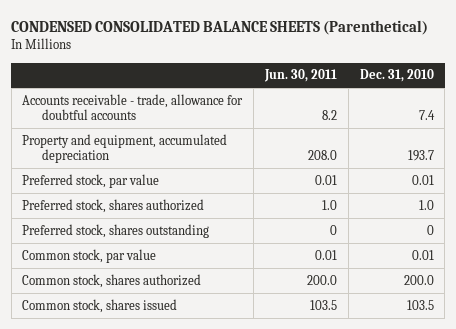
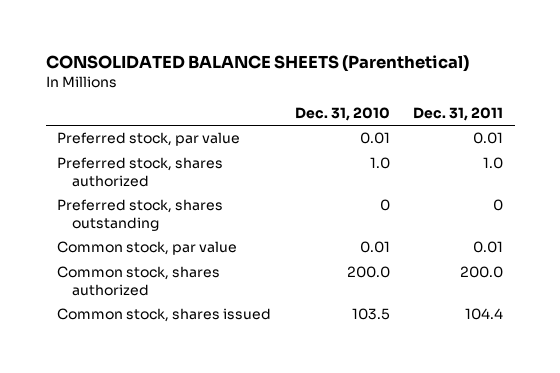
- CONDENSED CONSOLIDATED BALANCE SHEETS (Parenthetical)
+ CONSOLIDATED BALANCE SHEETS (Parenthetical)
- | Jun. 30, 2011 | Dec. 31, 2010
+ | Dec. 31, 2010 | Dec. 31, 2011
- Accounts receivable - trade, allowance for doubtful accounts | 8.2 | 7.4
- Property and equipment, accumulated depreciation | 208.0 | 193.7

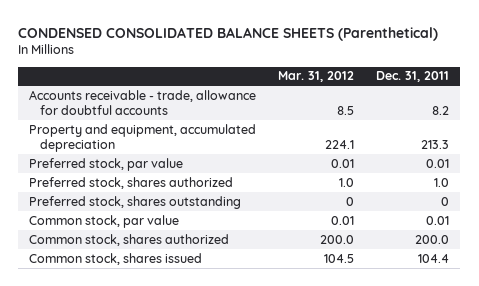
- CONSOLIDATED BALANCE SHEETS (Parenthetical)
+ CONDENSED CONSOLIDATED BALANCE SHEETS (Parenthetical)
- | Dec. 31, 2010 | Dec. 31, 2011
+ | Mar. 31, 2012 | Dec. 31, 2011
+ Accounts receivable - trade, allowance for doubtful accounts | 8.5 | 8.2
+ Property and equipment, accumulated depreciation | 224.1 | 213.3

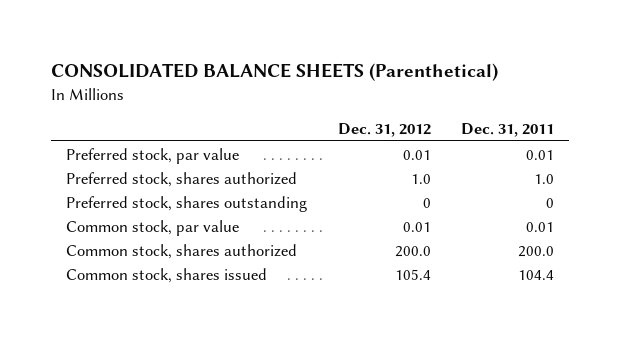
- CONDENSED CONSOLIDATED BALANCE SHEETS (Parenthetical)
+ CONSOLIDATED BALANCE SHEETS (Parenthetical)
- | Mar. 31, 2012 | Dec. 31, 2011
+ | Dec. 31, 2012 | Dec. 31, 2011
- Accounts receivable - trade, allowance for doubtful accounts | 8.5 | 8.2
- Property and equipment, accumulated depreciation | 224.1 | 213.3

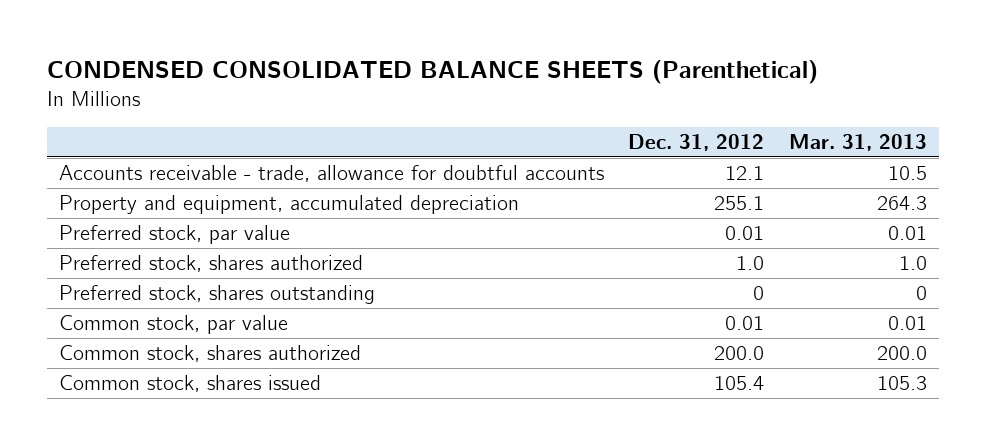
- CONSOLIDATED BALANCE SHEETS (Parenthetical)
+ CONDENSED CONSOLIDATED BALANCE SHEETS (Parenthetical)
- | Dec. 31, 2012 | Dec. 31, 2011
+ | Dec. 31, 2012 | Mar. 31, 2013
+ Accounts receivable - trade, allowance for doubtful accounts | 12.1 | 10.5
+ Property and equipment, accumulated depreciation | 255.1 | 264.3

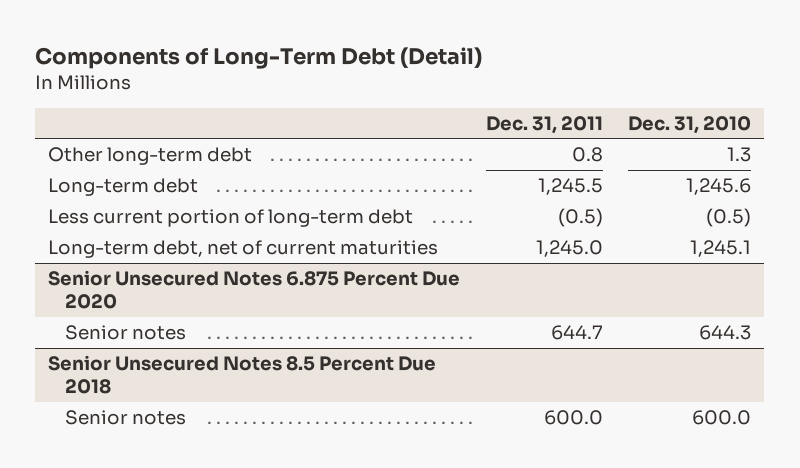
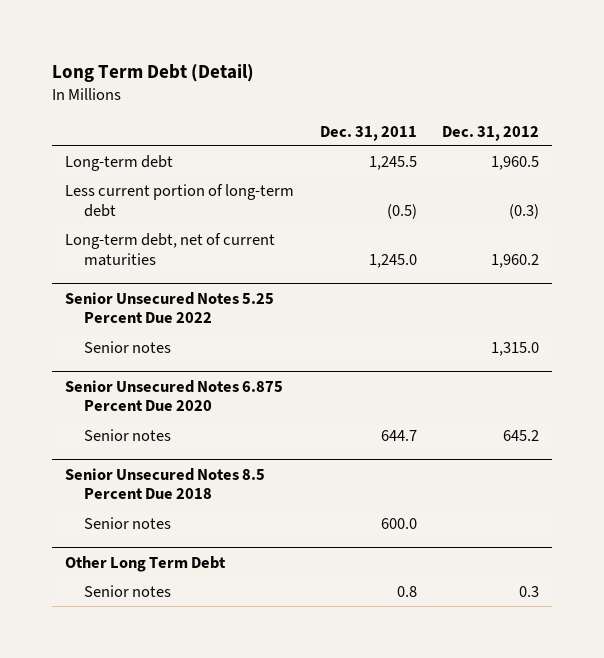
- Components of Long-Term Debt (Detail)
+ Long Term Debt (Detail)
- | Dec. 31, 2011 | Dec. 31, 2010
+ | Dec. 31, 2011 | Dec. 31, 2012
- Other long-term debt | 0.8 | 1.3
+ Senior Unsecured Notes 5.25 Percent Due 2022
+ Senior notes | | 1,315.0
+ Other Long Term Debt
+ Senior notes | 0.8 | 0.3

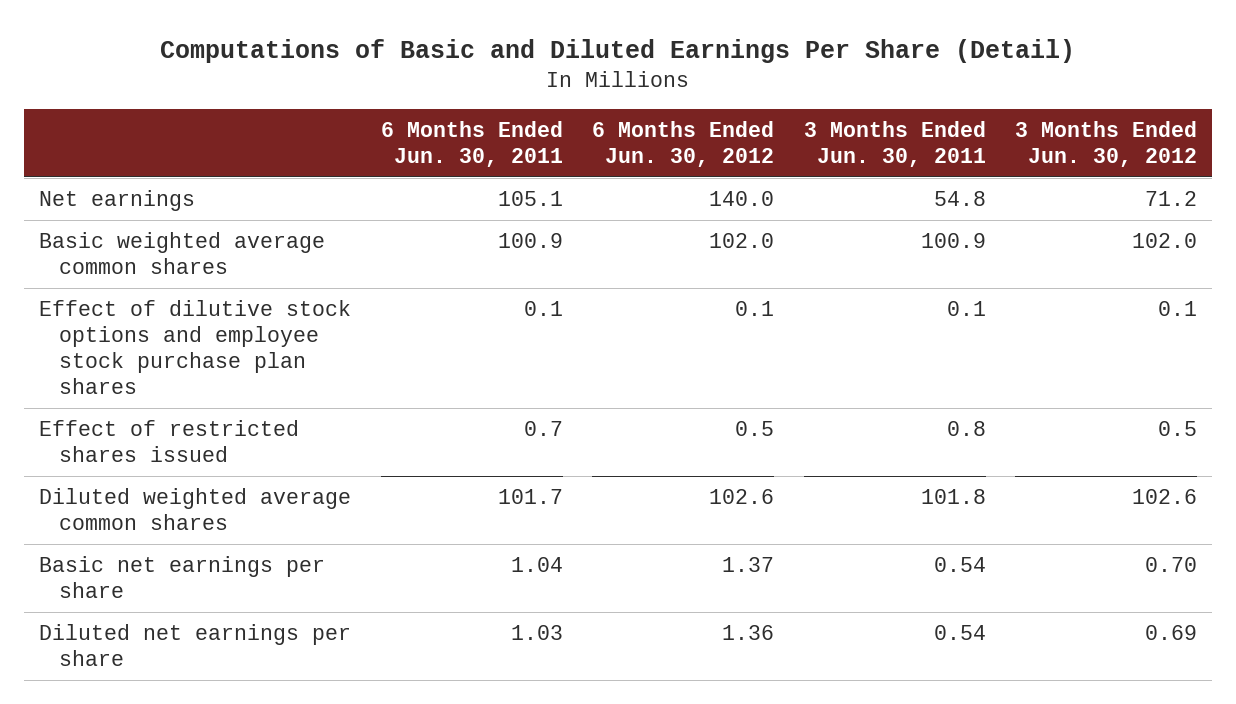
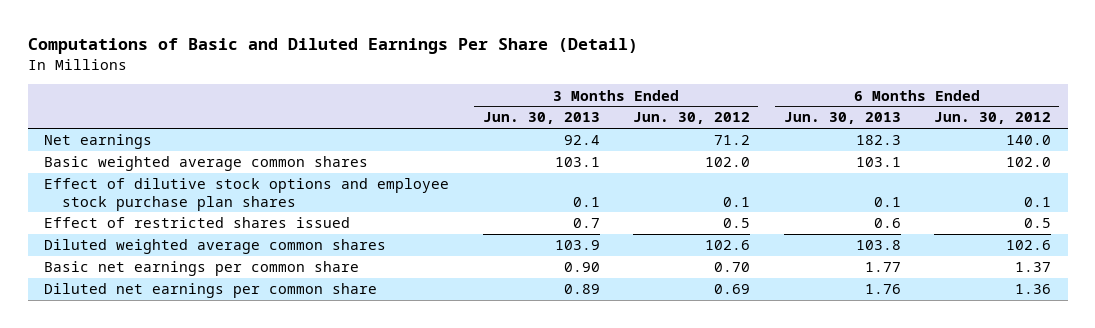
- | 6 Months Ended Jun. 30, 2011 | 6 Months Ended Jun. 30, 2012 | 3 Months Ended Jun. 30, 2011 | 3 Months Ended Jun. 30, 2012
+ | 3 Months Ended Jun. 30, 2013 | 3 Months Ended Jun. 30, 2012 | 6 Months Ended Jun. 30, 2013 | 6 Months Ended Jun. 30, 2012
- Basic net earnings per share | 1.04 | 1.37 | 0.54 | 0.70
- Diluted net earnings per share | 1.03 | 1.36 | 0.54 | 0.69
+ Basic net earnings per common share | 0.90 | 0.70 | 1.77 | 1.37
+ Diluted net earnings per common share | 0.89 | 0.69 | 1.76 | 1.36

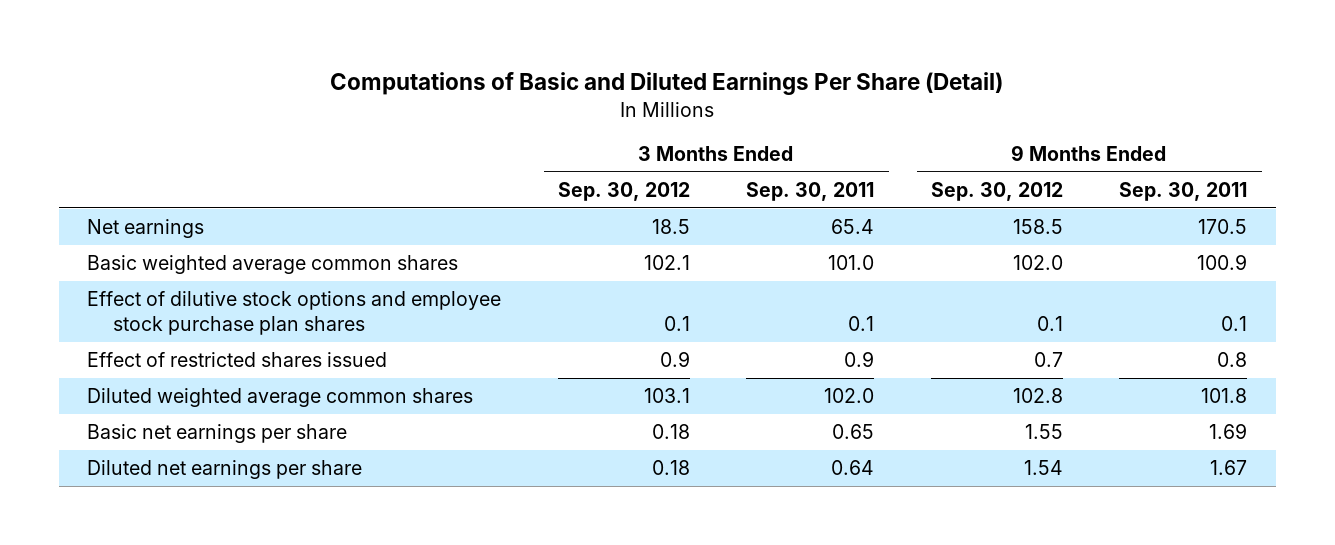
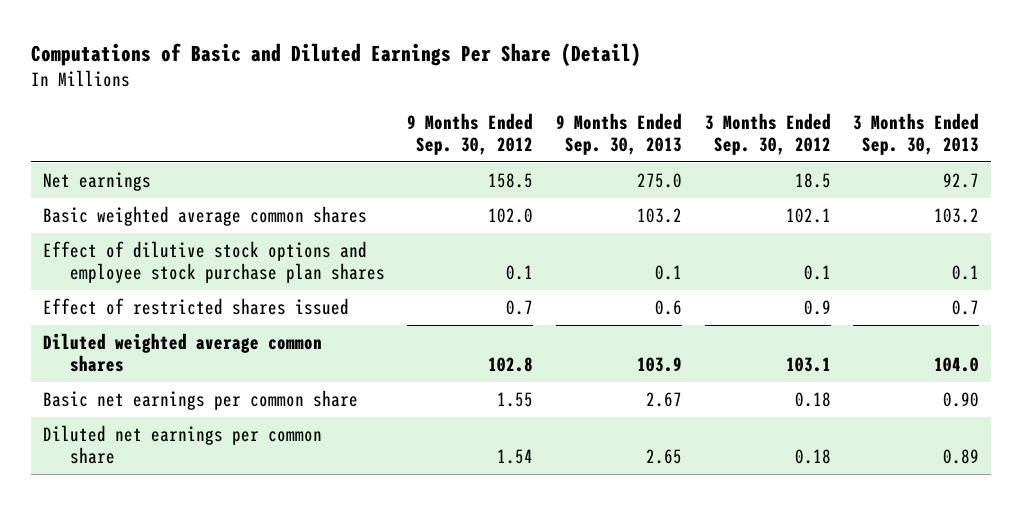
- | 3 Months Ended Sep. 30, 2012 | 3 Months Ended Sep. 30, 2011 | 9 Months Ended Sep. 30, 2012 | 9 Months Ended Sep. 30, 2011
+ | 9 Months Ended Sep. 30, 2012 | 9 Months Ended Sep. 30, 2013 | 3 Months Ended Sep. 30, 2012 | 3 Months Ended Sep. 30, 2013
- Basic net earnings per share | 0.18 | 0.65 | 1.55 | 1.69
- Diluted net earnings per share | 0.18 | 0.64 | 1.54 | 1.67
+ Basic net earnings per common share | 1.55 | 2.67 | 0.18 | 0.90
+ Diluted net earnings per common share | 1.54 | 2.65 | 0.18 | 0.89

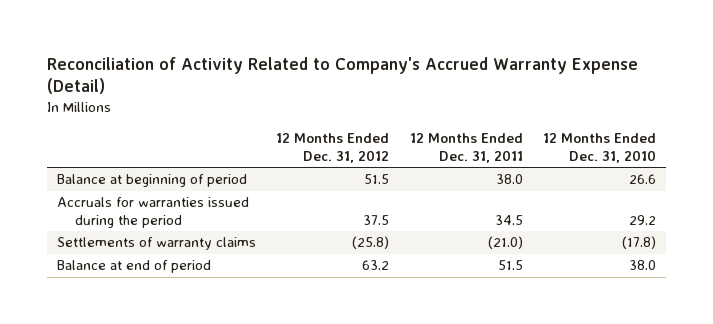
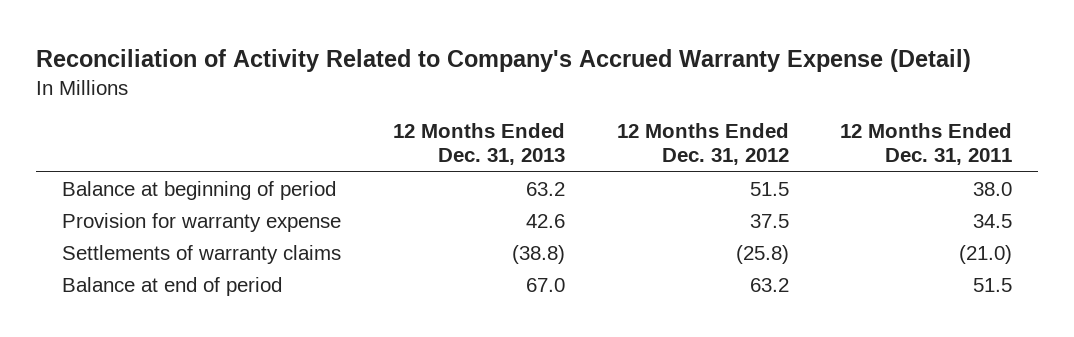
- | 12 Months Ended Dec. 31, 2012 | 12 Months Ended Dec. 31, 2011 | 12 Months Ended Dec. 31, 2010
+ | 12 Months Ended Dec. 31, 2013 | 12 Months Ended Dec. 31, 2012 | 12 Months Ended Dec. 31, 2011
- Accruals for warranties issued during the period | 37.5 | 34.5 | 29.2
+ Provision for warranty expense | 42.6 | 37.5 | 34.5

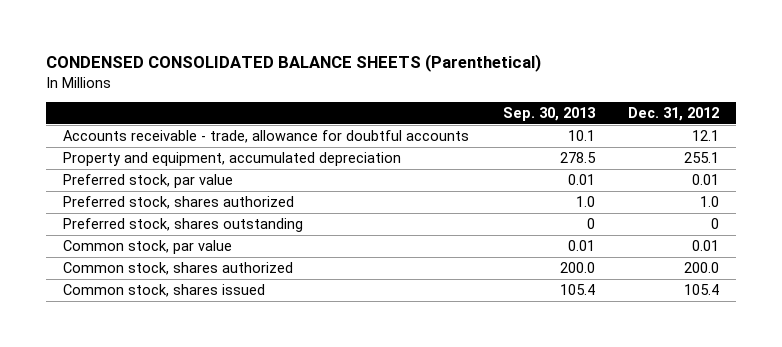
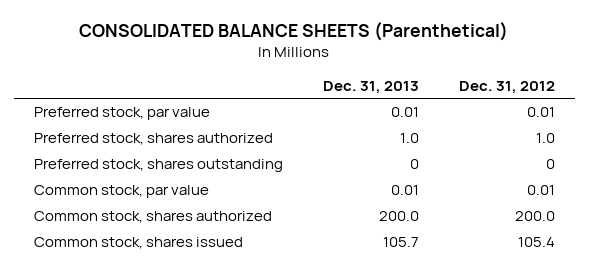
- CONDENSED CONSOLIDATED BALANCE SHEETS (Parenthetical)
+ CONSOLIDATED BALANCE SHEETS (Parenthetical)
- | Sep. 30, 2013 | Dec. 31, 2012
+ | Dec. 31, 2013 | Dec. 31, 2012
- Accounts receivable - trade, allowance for doubtful accounts | 10.1 | 12.1
- Property and equipment, accumulated depreciation | 278.5 | 255.1

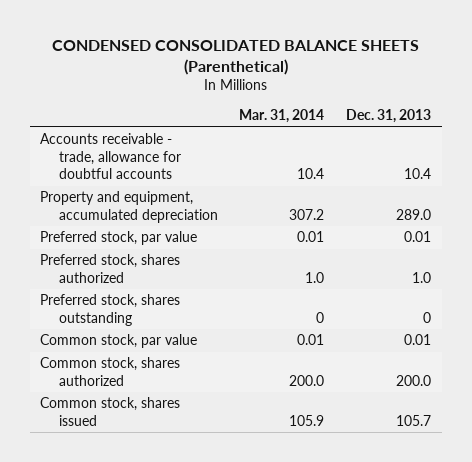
- CONSOLIDATED BALANCE SHEETS (Parenthetical)
+ CONDENSED CONSOLIDATED BALANCE SHEETS (Parenthetical)
- | Dec. 31, 2013 | Dec. 31, 2012
+ | Mar. 31, 2014 | Dec. 31, 2013
+ Accounts receivable - trade, allowance for doubtful accounts | 10.4 | 10.4
+ Property and equipment, accumulated depreciation | 307.2 | 289.0

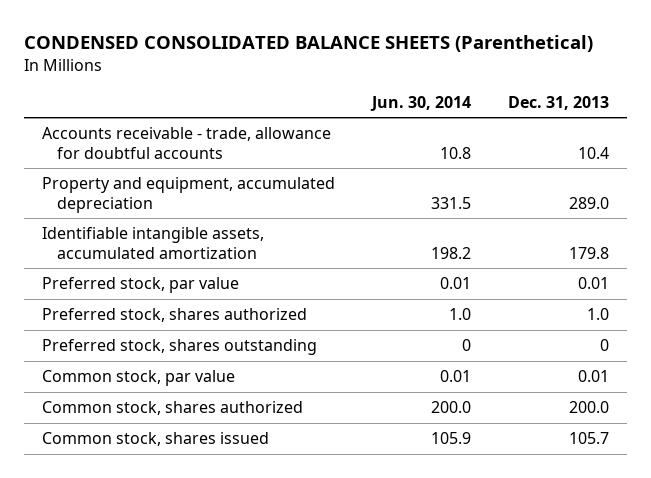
- | Mar. 31, 2014 | Dec. 31, 2013
+ | Jun. 30, 2014 | Dec. 31, 2013
+ Identifiable intangible assets, accumulated amortization | 198.2 | 179.8

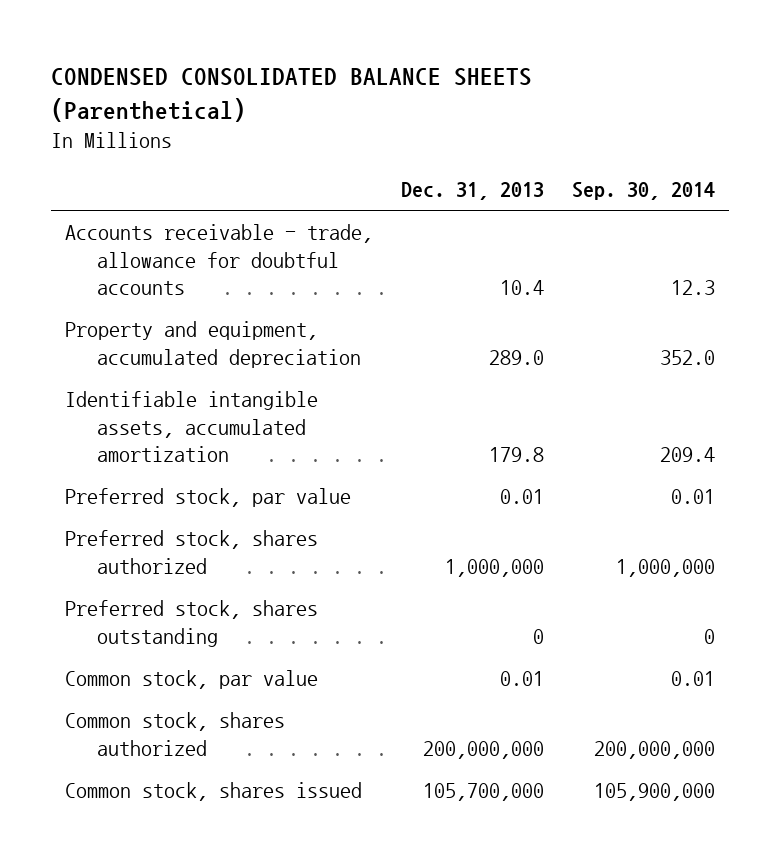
- | Jun. 30, 2014 | Dec. 31, 2013
+ | Dec. 31, 2013 | Sep. 30, 2014
- Preferred stock, shares authorized | 1.0 | 1.0
+ Preferred stock, shares authorized | 1,000,000 | 1,000,000
- Common stock, shares authorized | 200.0 | 200.0
- Common stock, shares issued | 105.9 | 105.7
+ Common stock, shares authorized | 200,000,000 | 200,000,000
+ Common stock, shares issued | 105,700,000 | 105,900,000

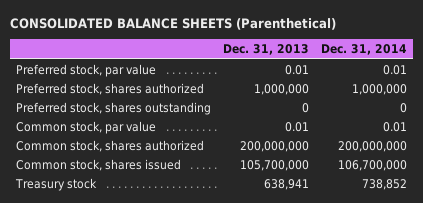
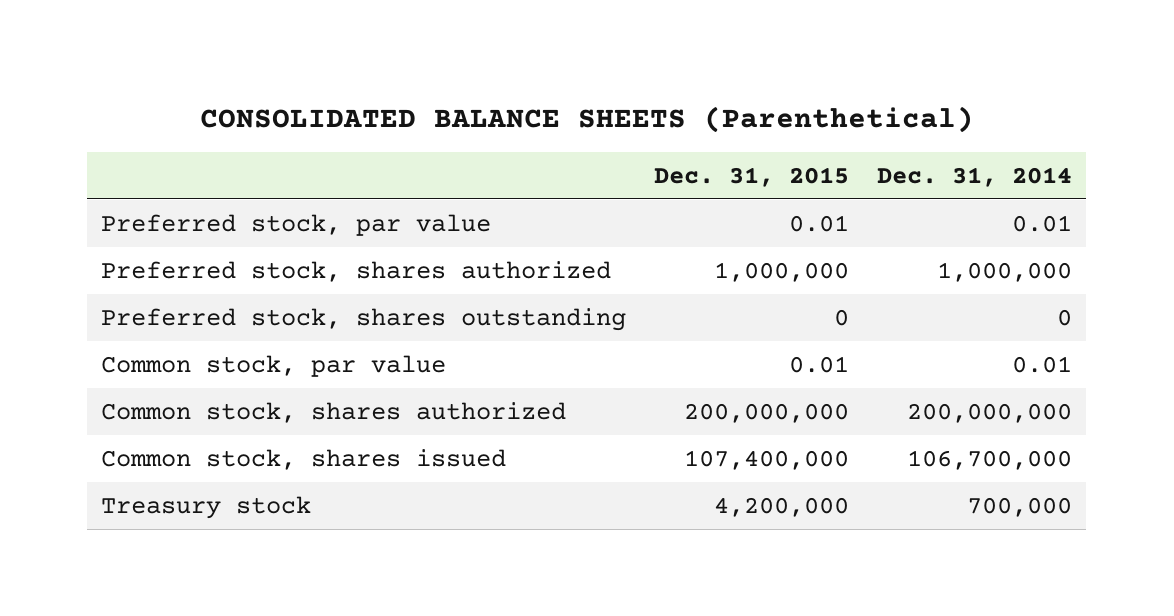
- | Dec. 31, 2013 | Dec. 31, 2014
+ | Dec. 31, 2015 | Dec. 31, 2014
- Treasury stock | 638,941 | 738,852
+ Treasury stock | 4,200,000 | 700,000

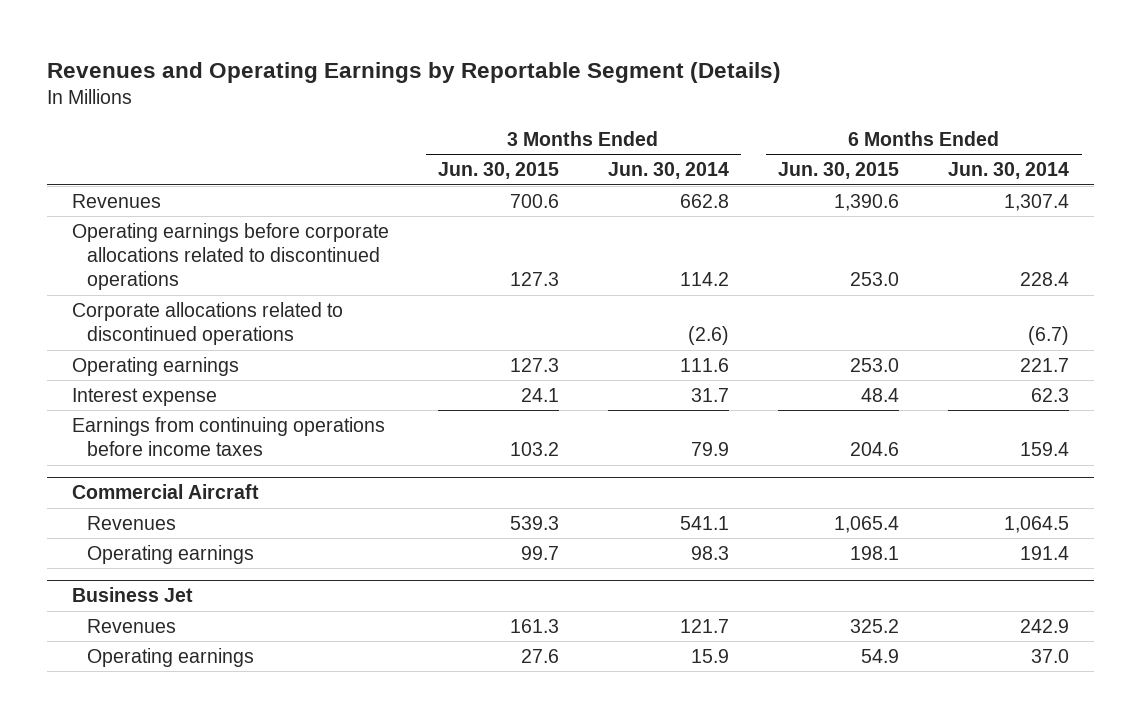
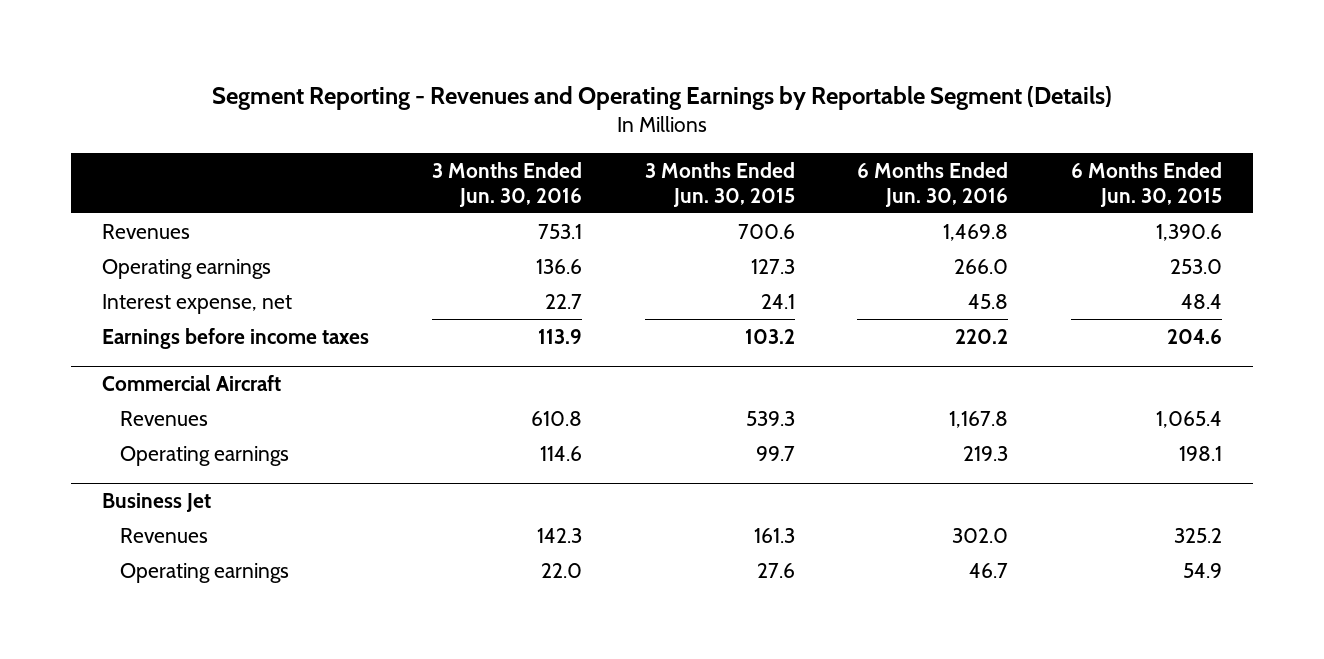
- Revenues and Operating Earnings by Reportable Segment (Details)
+ Segment Reporting - Revenues and Operating Earnings by Reportable Segment (Details)
- | 3 Months Ended Jun. 30, 2015 | 3 Months Ended Jun. 30, 2014 | 6 Months Ended Jun. 30, 2015 | 6 Months Ended Jun. 30, 2014
+ | 3 Months Ended Jun. 30, 2016 | 3 Months Ended Jun. 30, 2015 | 6 Months Ended Jun. 30, 2016 | 6 Months Ended Jun. 30, 2015
- Operating earnings before corporate allocations related to discontinued operations | 127.3 | 114.2 | 253.0 | 228.4
- Corporate allocations related to discontinued operations | | (2.6) | | (6.7)
- Interest expense | 24.1 | 31.7 | 48.4 | 62.3
- Earnings from continuing operations before income taxes | 103.2 | 79.9 | 204.6 | 159.4
+ Interest expense, net | 22.7 | 24.1 | 45.8 | 48.4
+ Earnings before income taxes | 113.9 | 103.2 | 220.2 | 204.6

